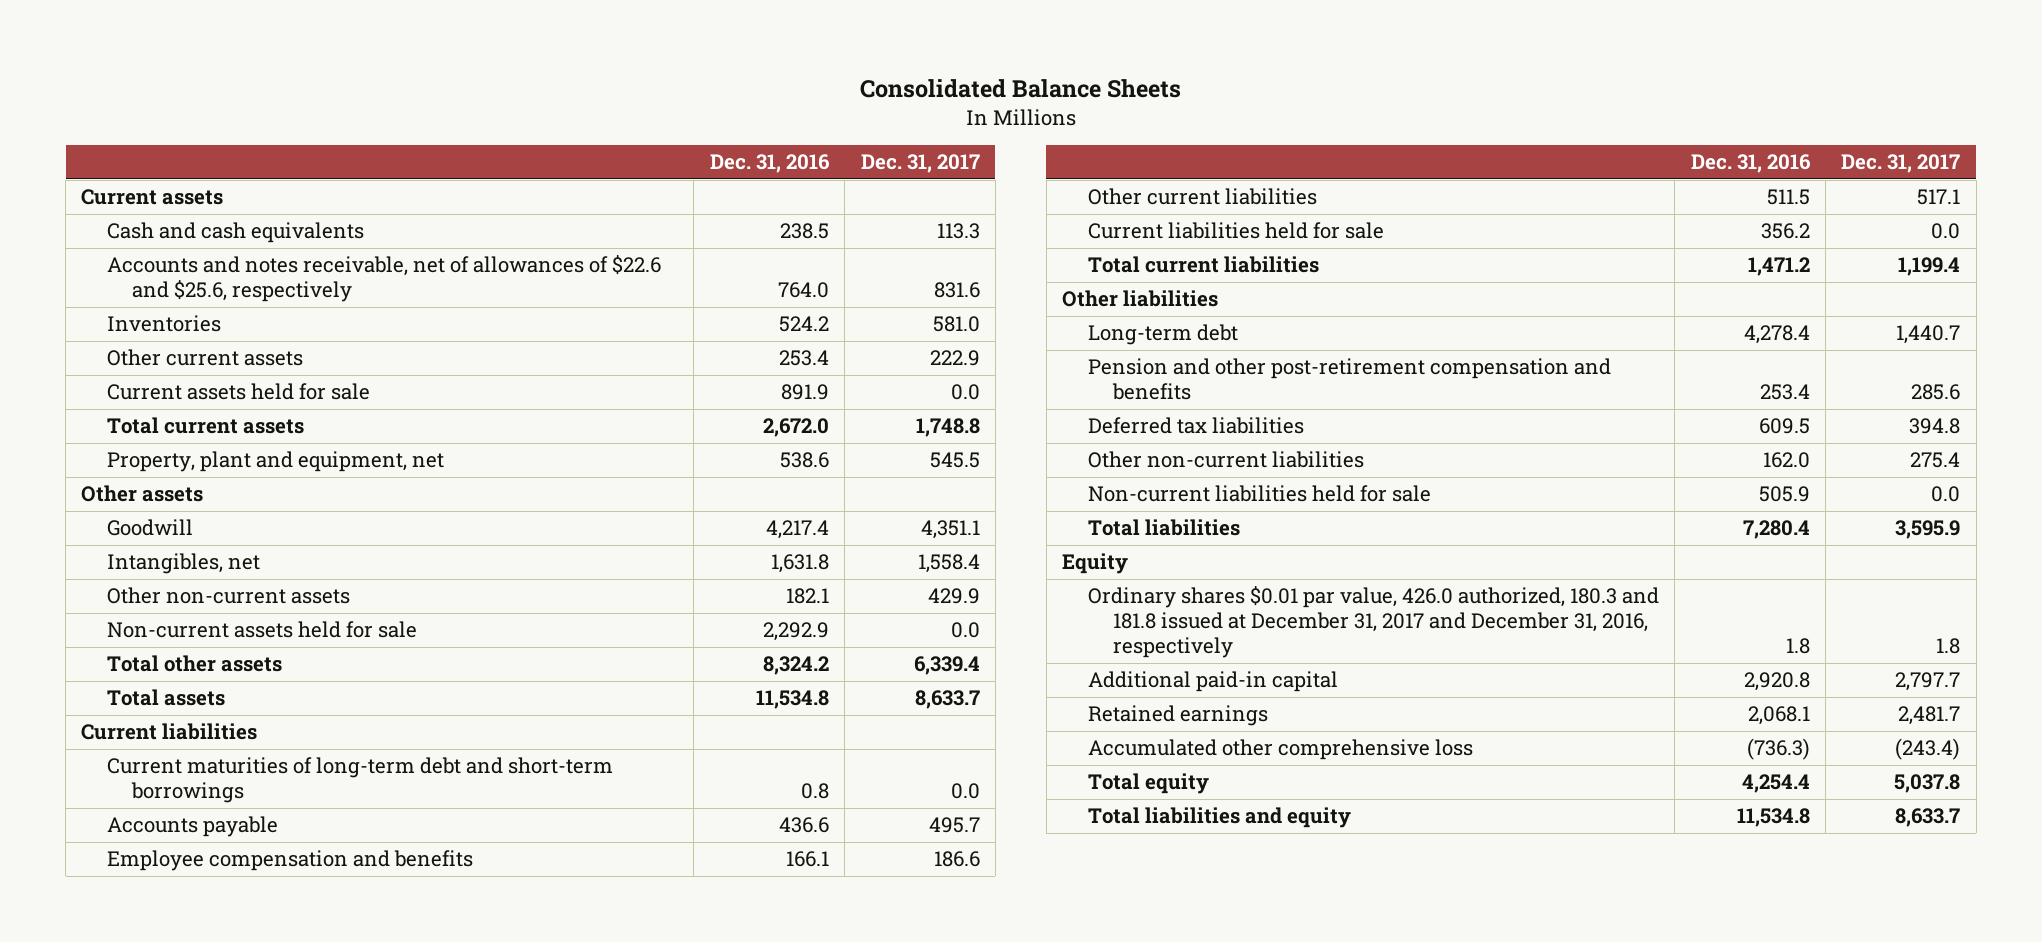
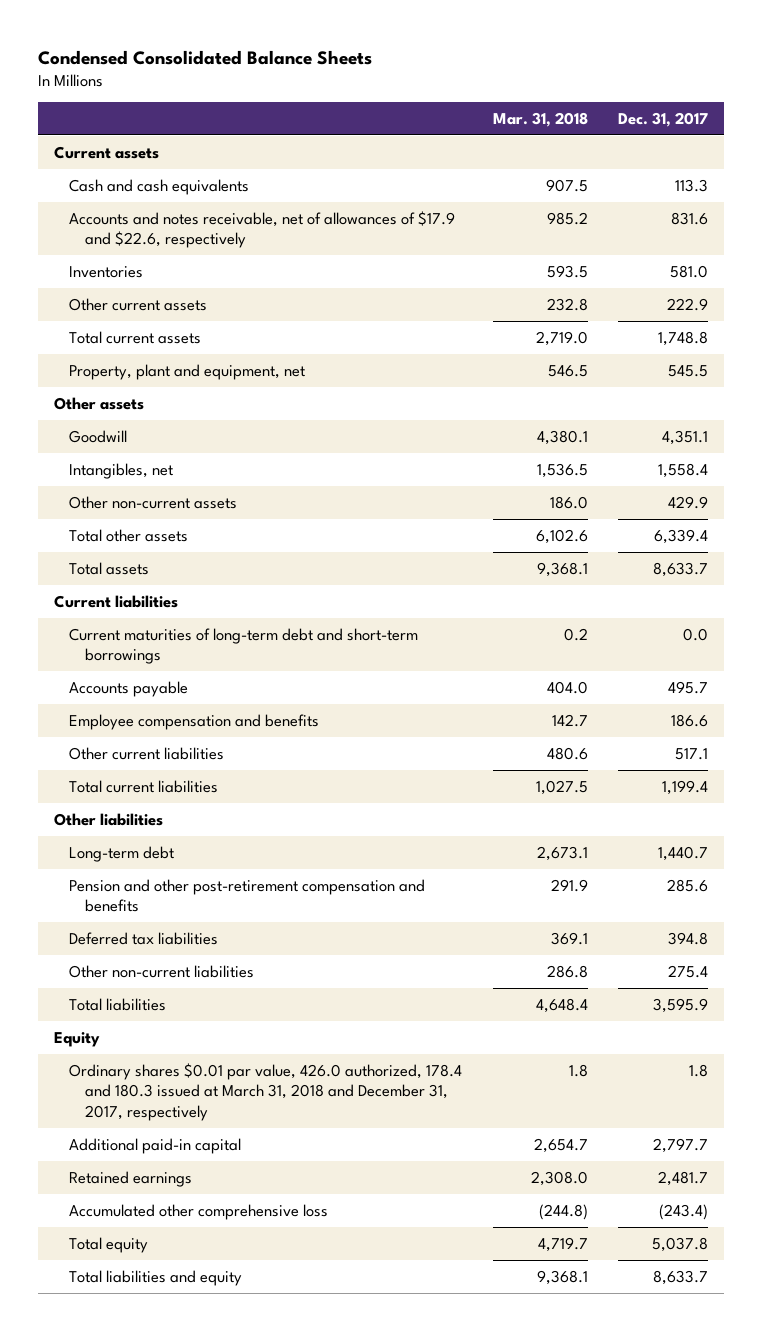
- Consolidated Balance Sheets
+ Condensed Consolidated Balance Sheets
- | Dec. 31, 2016 | Dec. 31, 2017
+ | Mar. 31, 2018 | Dec. 31, 2017
- Accounts and notes receivable, net of allowances of $22.6 and $25.6, respectively | 764.0 | 831.6
+ Accounts and notes receivable, net of allowances of $17.9 and $22.6, respectively | 985.2 | 831.6
- Current assets held for sale | 891.9 | 0.0
- Non-current assets held for sale | 2,292.9 | 0.0
- Current liabilities held for sale | 356.2 | 0.0
- Non-current liabilities held for sale | 505.9 | 0.0
- Ordinary shares $0.01 par value, 426.0 authorized, 180.3 and 181.8 issued at December 31, 2017 and December 31, 2016, respectively | 1.8 | 1.8
+ Ordinary shares $0.01 par value, 426.0 authorized, 178.4 and 180.3 issued at March 31, 2018 and December 31, 2017, respectively | 1.8 | 1.8

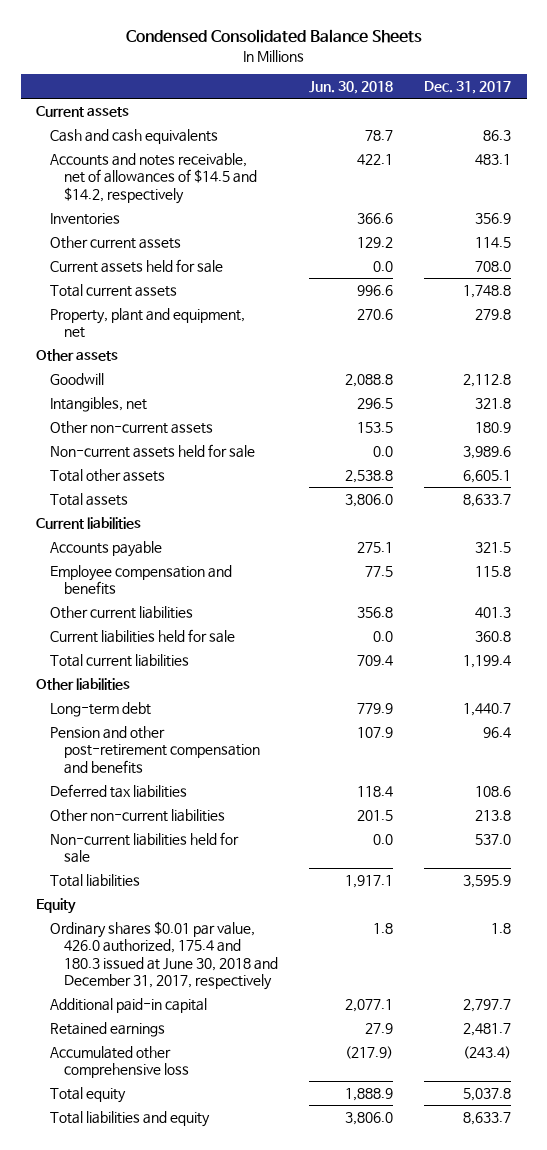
- | Mar. 31, 2018 | Dec. 31, 2017
+ | Jun. 30, 2018 | Dec. 31, 2017
- Cash and cash equivalents | 907.5 | 113.3
- Accounts and notes receivable, net of allowances of $17.9 and $22.6, respectively | 985.2 | 831.6
- Inventories | 593.5 | 581.0
- Other current assets | 232.8 | 222.9
+ Cash and cash equivalents | 78.7 | 86.3
+ Accounts and notes receivable, net of allowances of $14.5 and $14.2, respectively | 422.1 | 483.1
+ Inventories | 366.6 | 356.9
+ Other current assets | 129.2 | 114.5
+ Current assets held for sale | 0.0 | 708.0
- Property, plant and equipment, net | 546.5 | 545.5
+ Property, plant and equipment, net | 270.6 | 279.8
- Goodwill | 4,380.1 | 4,351.1
- Intangibles, net | 1,536.5 | 1,558.4
- Other non-current assets | 186.0 | 429.9
- Total other assets | 6,102.6 | 6,339.4
+ Goodwill | 2,088.8 | 2,112.8
+ Intangibles, net | 296.5 | 321.8
+ Other non-current assets | 153.5 | 180.9
+ Non-current assets held for sale | 0.0 | 3,989.6
+ Total other assets | 2,538.8 | 6,605.1
- Current maturities of long-term debt and short-term borrowings | 0.2 | 0.0
- Accounts payable | 404.0 | 495.7
- Employee compensation and benefits | 142.7 | 186.6
- Other current liabilities | 480.6 | 517.1
+ Accounts payable | 275.1 | 321.5
+ Employee compensation and benefits | 77.5 | 115.8
+ Other current liabilities | 356.8 | 401.3
+ Current liabilities held for sale | 0.0 | 360.8
- Pension and other post-retirement compensation and benefits | 291.9 | 285.6
- Deferred tax liabilities | 369.1 | 394.8
- Other non-current liabilities | 286.8 | 275.4
+ Pension and other post-retirement compensation and benefits | 107.9 | 96.4
+ Deferred tax liabilities | 118.4 | 108.6
+ Other non-current liabilities | 201.5 | 213.8
+ Non-current liabilities held for sale | 0.0 | 537.0
- Ordinary shares $0.01 par value, 426.0 authorized, 178.4 and 180.3 issued at March 31, 2018 and December 31, 2017, respectively | 1.8 | 1.8
+ Ordinary shares $0.01 par value, 426.0 authorized, 175.4 and 180.3 issued at June 30, 2018 and December 31, 2017, respectively | 1.8 | 1.8

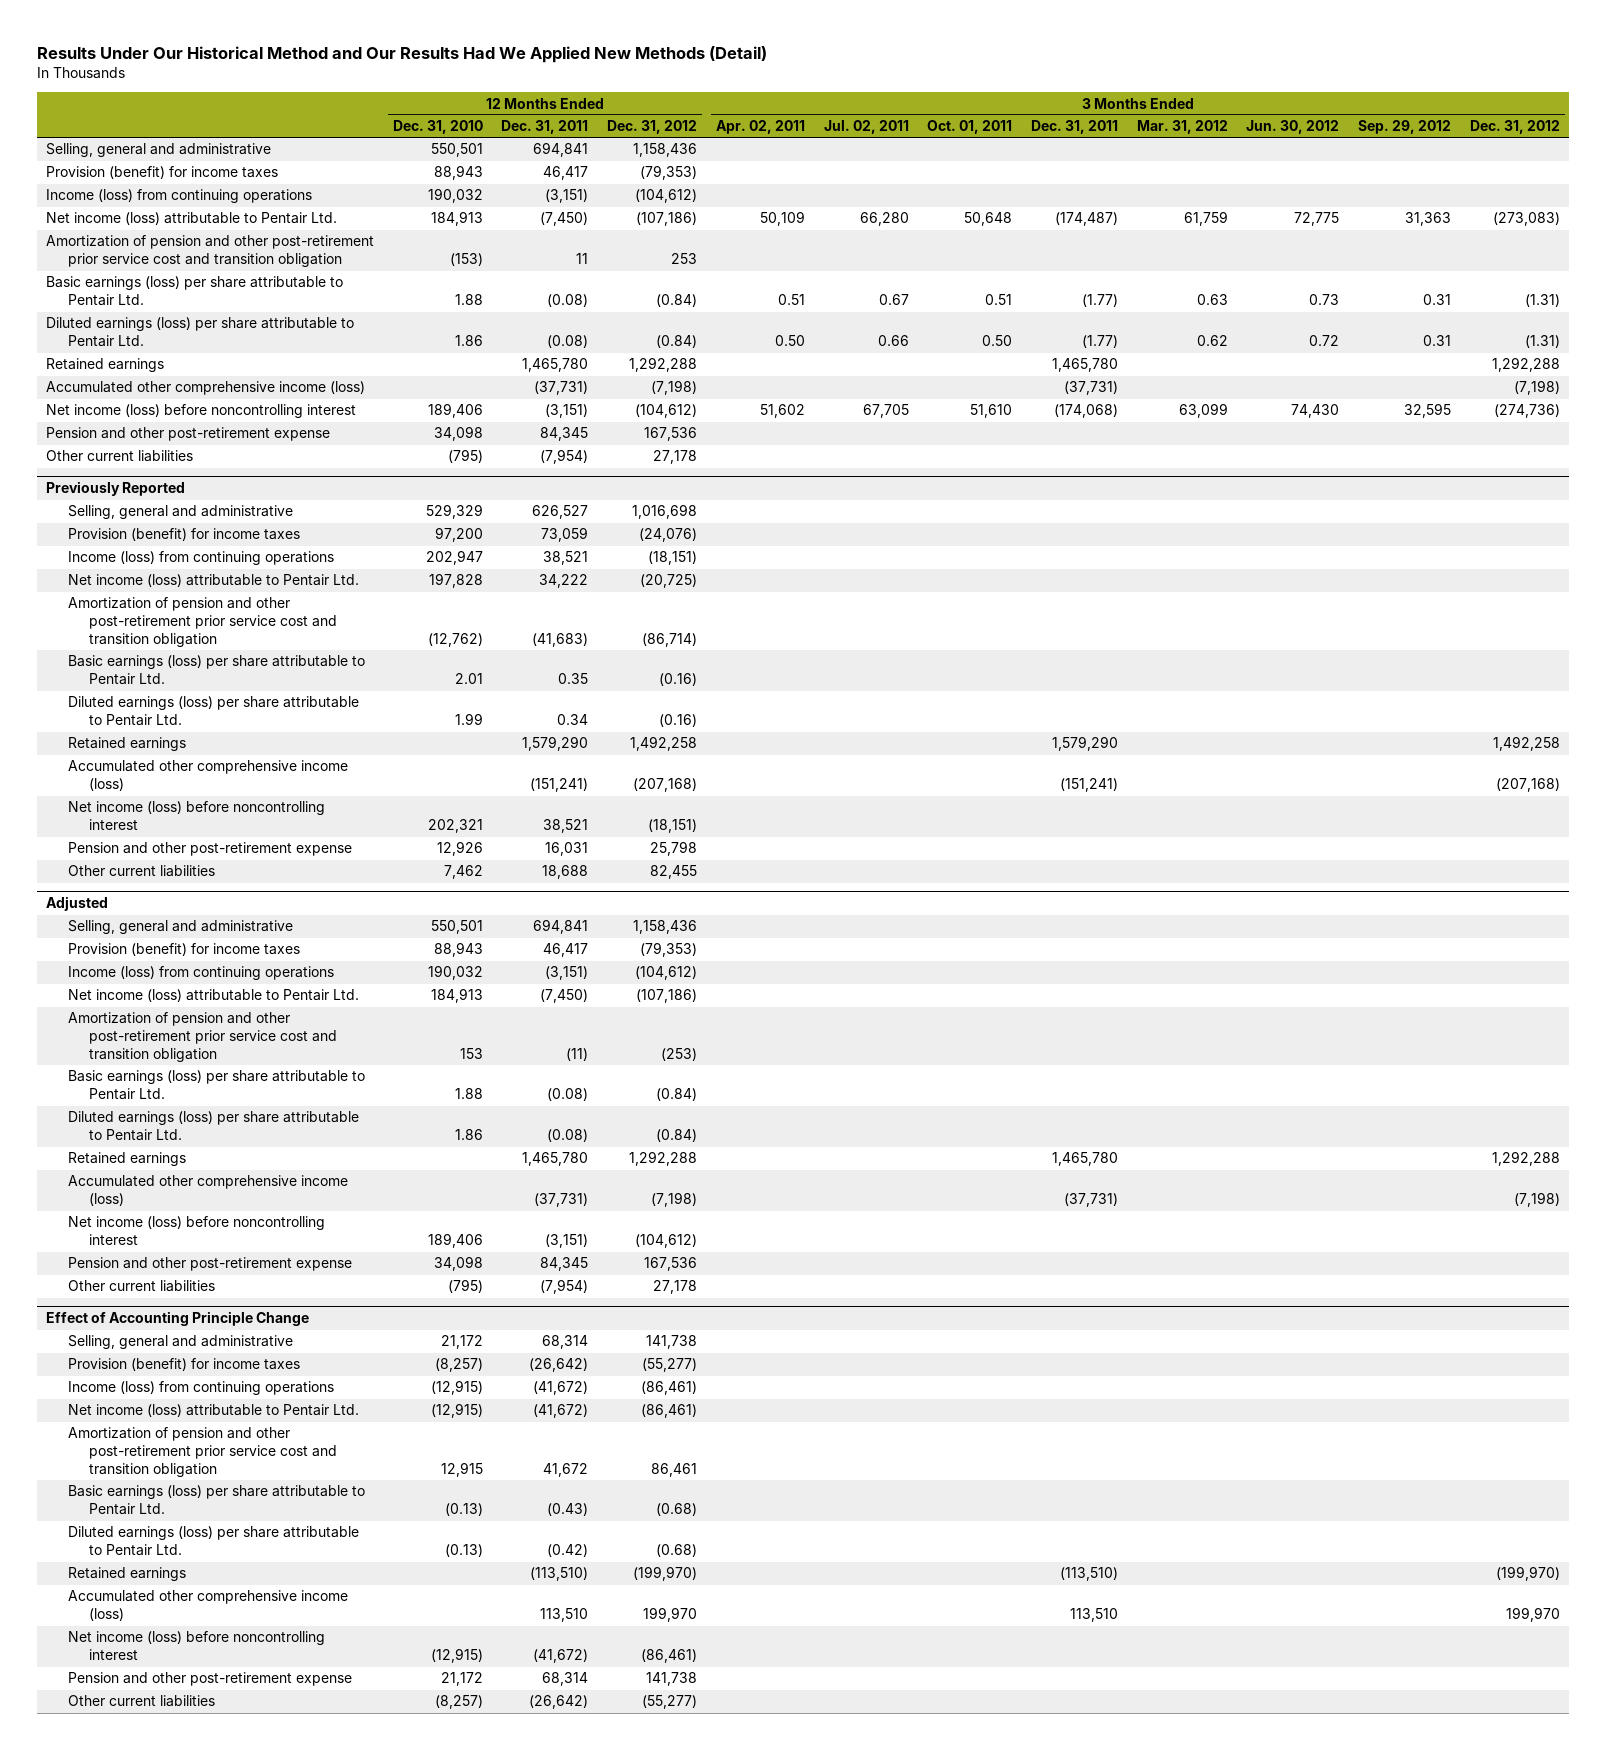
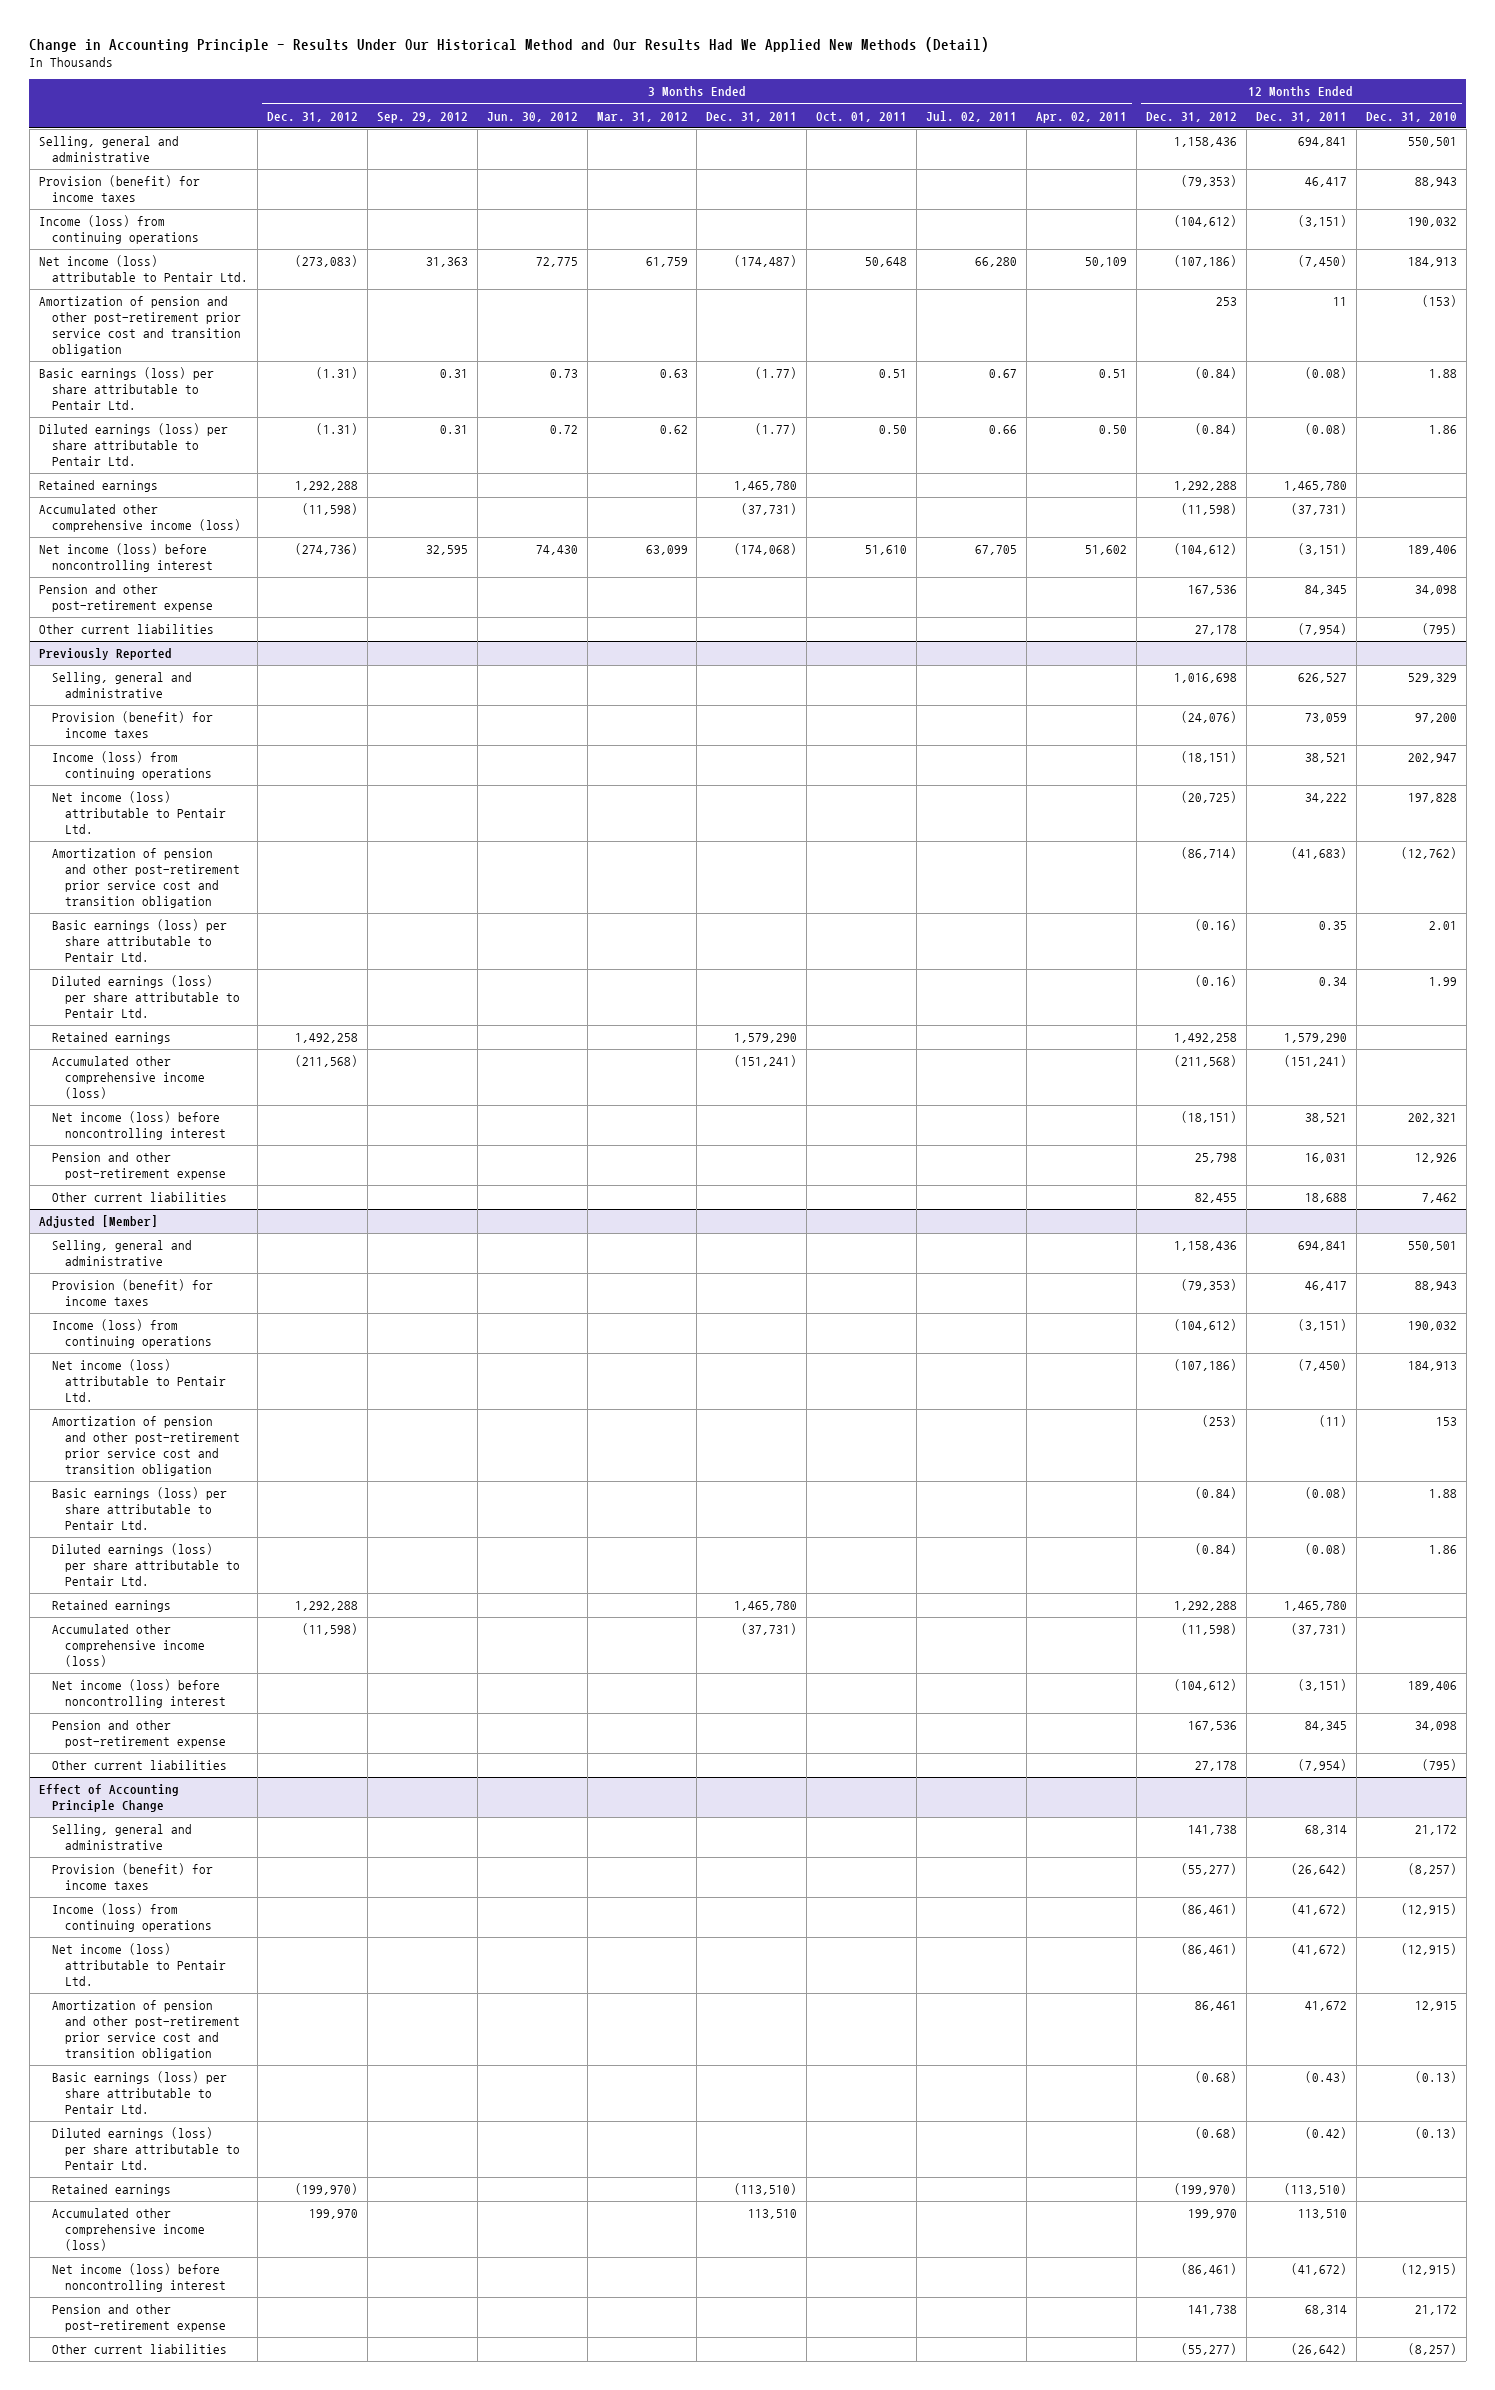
- Results Under Our Historical Method and Our Results Had We Applied New Methods (Detail)
+ Change in Accounting Principle - Results Under Our Historical Method and Our Results Had We Applied New Methods (Detail)
- | 12 Months Ended Dec. 31, 2010 | 12 Months Ended Dec. 31, 2011 | 12 Months Ended Dec. 31, 2012 | 3 Months Ended Apr. 02, 2011 | 3 Months Ended Jul. 02, 2011 | 3 Months Ended Oct. 01, 2011 | 3 Months Ended Dec. 31, 2011 | 3 Months Ended Mar. 31, 2012 | 3 Months Ended Jun. 30, 2012 | 3 Months Ended Sep. 29, 2012 | 3 Months Ended Dec. 31, 2012
+ | 3 Months Ended Dec. 31, 2012 | 3 Months Ended Sep. 29, 2012 | 3 Months Ended Jun. 30, 2012 | 3 Months Ended Mar. 31, 2012 | 3 Months Ended Dec. 31, 2011 | 3 Months Ended Oct. 01, 2011 | 3 Months Ended Jul. 02, 2011 | 3 Months Ended Apr. 02, 2011 | 12 Months Ended Dec. 31, 2012 | 12 Months Ended Dec. 31, 2011 | 12 Months Ended Dec. 31, 2010
- Accumulated other comprehensive income (loss) | | (37,731) | (7,198) | | | | (37,731) | | | | (7,198)
+ Accumulated other comprehensive income (loss) | (11,598) | | | | (37,731) | | | | (11,598) | (37,731) |
@ Previously Reported
- Accumulated other comprehensive income (loss) | | (151,241) | (207,168) | | | | (151,241) | | | | (207,168)
+ Accumulated other comprehensive income (loss) | (211,568) | | | | (151,241) | | | | (211,568) | (151,241) |
- Adjusted
+ Adjusted [Member]
- Accumulated other comprehensive income (loss) | | (37,731) | (7,198) | | | | (37,731) | | | | (7,198)
+ Accumulated other comprehensive income (loss) | (11,598) | | | | (37,731) | | | | (11,598) | (37,731) |

